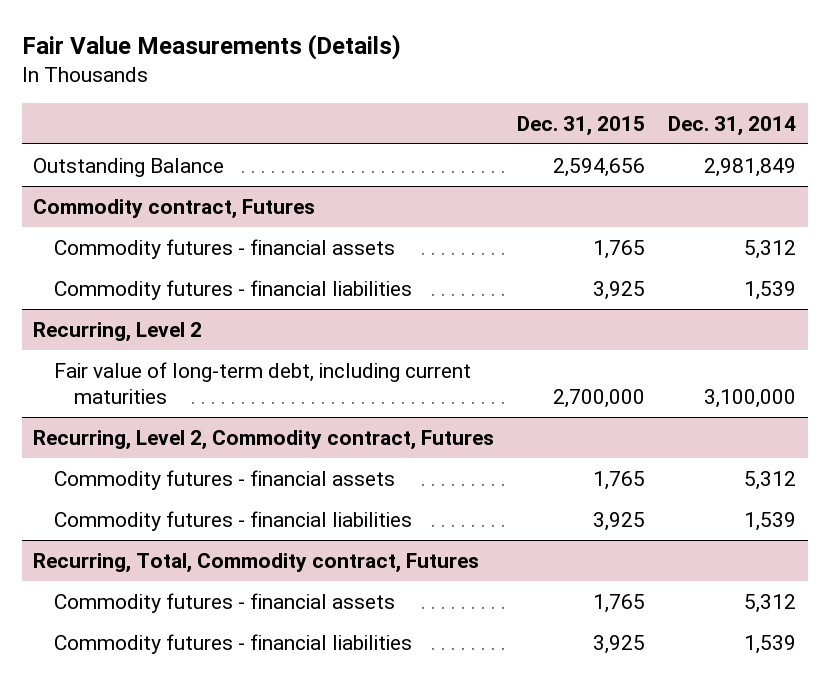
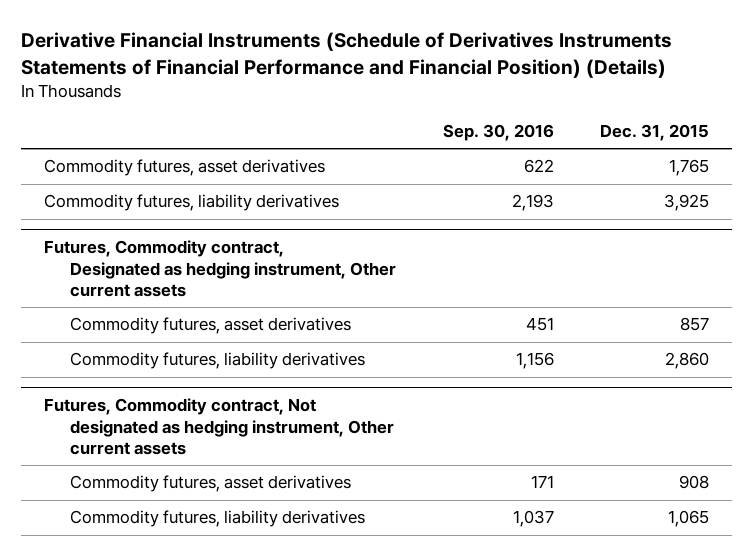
- Fair Value Measurements (Details)
+ Derivative Financial Instruments (Schedule of Derivatives Instruments Statements of Financial Performance and Financial Position) (Details)
- | Dec. 31, 2015 | Dec. 31, 2014
+ | Sep. 30, 2016 | Dec. 31, 2015
- Outstanding Balance | 2,594,656 | 2,981,849
- Commodity contract, Futures
- Commodity futures - financial assets | 1,765 | 5,312
- Commodity futures - financial liabilities | 3,925 | 1,539
- Recurring, Level 2
- Fair value of long-term debt, including current maturities | 2,700,000 | 3,100,000
- Recurring, Level 2, Commodity contract, Futures
- Commodity futures - financial assets | 1,765 | 5,312
- Commodity futures - financial liabilities | 3,925 | 1,539
- Recurring, Total, Commodity contract, Futures
- Commodity futures - financial assets | 1,765 | 5,312
- Commodity futures - financial liabilities | 3,925 | 1,539
+ Commodity futures, asset derivatives | 622 | 1,765
+ Commodity futures, liability derivatives | 2,193 | 3,925
+ Futures, Commodity contract, Designated as hedging instrument, Other current assets
+ Commodity futures, asset derivatives | 451 | 857
+ Commodity futures, liability derivatives | 1,156 | 2,860
+ Futures, Commodity contract, Not designated as hedging instrument, Other current assets
+ Commodity futures, asset derivatives | 171 | 908
+ Commodity futures, liability derivatives | 1,037 | 1,065

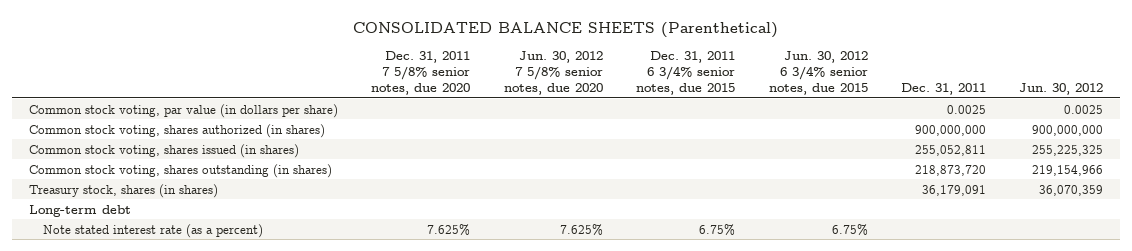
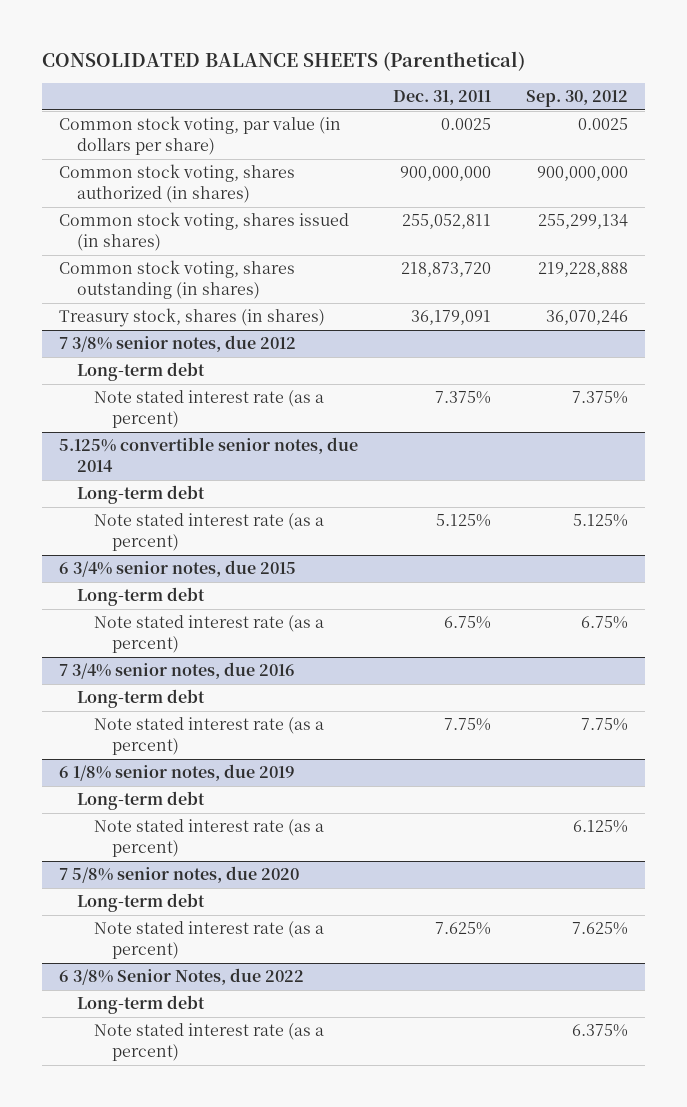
- | Dec. 31, 2011 7 5/8% senior notes, due 2020 | Jun. 30, 2012 7 5/8% senior notes, due 2020 | Dec. 31, 2011 6 3/4% senior notes, due 2015 | Jun. 30, 2012 6 3/4% senior notes, due 2015 | Dec. 31, 2011 | Jun. 30, 2012
+ | Dec. 31, 2011 | Sep. 30, 2012
+ 7 3/8% senior notes, due 2012
+ Note stated interest rate (as a percent) | 7.375% | 7.375%
+ 5.125% convertible senior notes, due 2014
+ Long-term debt
+ Note stated interest rate (as a percent) | 5.125% | 5.125%
+ 6 3/4% senior notes, due 2015
+ Long-term debt
+ Note stated interest rate (as a percent) | 6.75% | 6.75%
+ 7 3/4% senior notes, due 2016
+ Long-term debt
+ Note stated interest rate (as a percent) | 7.75% | 7.75%
+ 6 1/8% senior notes, due 2019
+ Long-term debt
+ 7 5/8% senior notes, due 2020
+ Long-term debt
+ Note stated interest rate (as a percent) | 7.625% | 7.625%
+ 6 3/8% Senior Notes, due 2022
+ Long-term debt
+ Note stated interest rate (as a percent) | | 6.375%

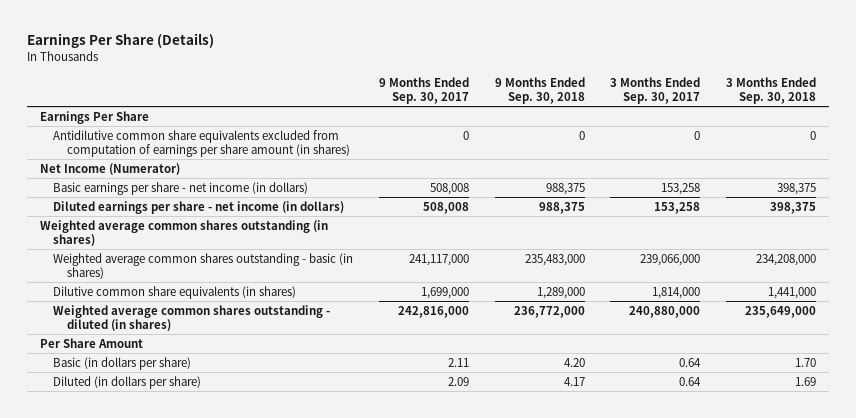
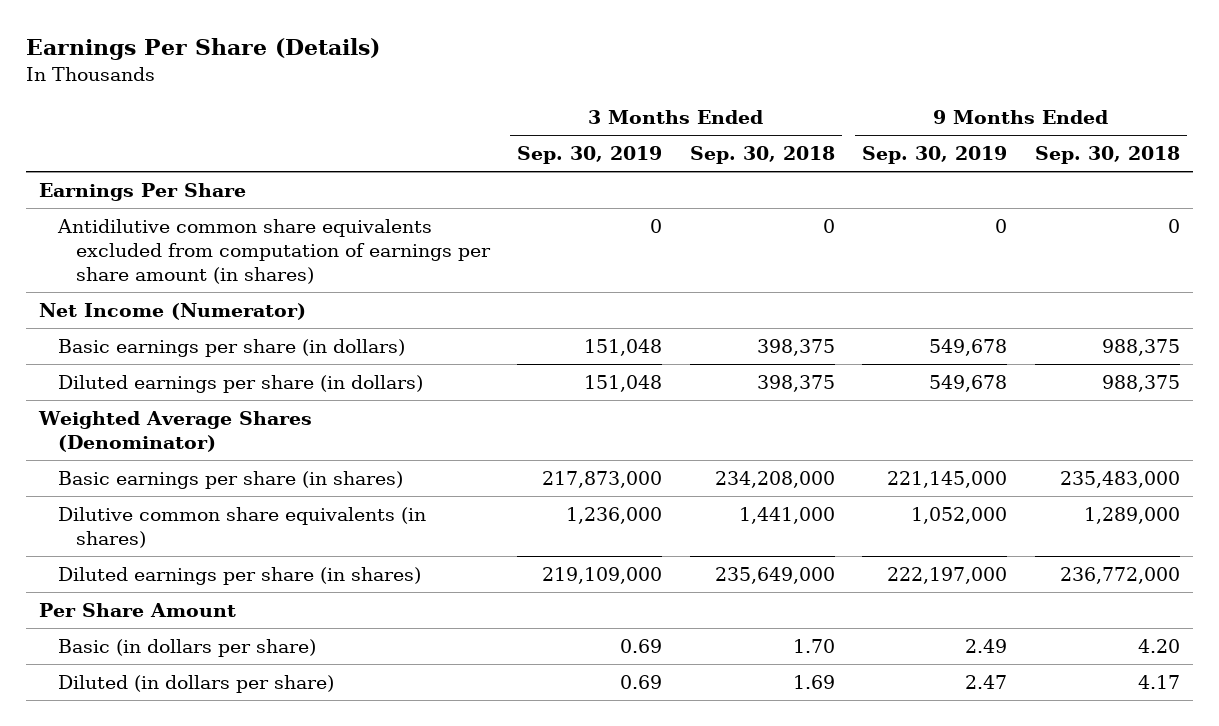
- | 9 Months Ended Sep. 30, 2017 | 9 Months Ended Sep. 30, 2018 | 3 Months Ended Sep. 30, 2017 | 3 Months Ended Sep. 30, 2018
+ | 3 Months Ended Sep. 30, 2019 | 3 Months Ended Sep. 30, 2018 | 9 Months Ended Sep. 30, 2019 | 9 Months Ended Sep. 30, 2018
- Basic earnings per share - net income (in dollars) | 508,008 | 988,375 | 153,258 | 398,375
- Diluted earnings per share - net income (in dollars) | 508,008 | 988,375 | 153,258 | 398,375
- Weighted average common shares outstanding (in shares)
- Weighted average common shares outstanding - basic (in shares) | 241,117,000 | 235,483,000 | 239,066,000 | 234,208,000
+ Basic earnings per share (in dollars) | 151,048 | 398,375 | 549,678 | 988,375
+ Diluted earnings per share (in dollars) | 151,048 | 398,375 | 549,678 | 988,375
+ Weighted Average Shares (Denominator)
+ Basic earnings per share (in shares) | 217,873,000 | 234,208,000 | 221,145,000 | 235,483,000
- Weighted average common shares outstanding - diluted (in shares) | 242,816,000 | 236,772,000 | 240,880,000 | 235,649,000
+ Diluted earnings per share (in shares) | 219,109,000 | 235,649,000 | 222,197,000 | 236,772,000

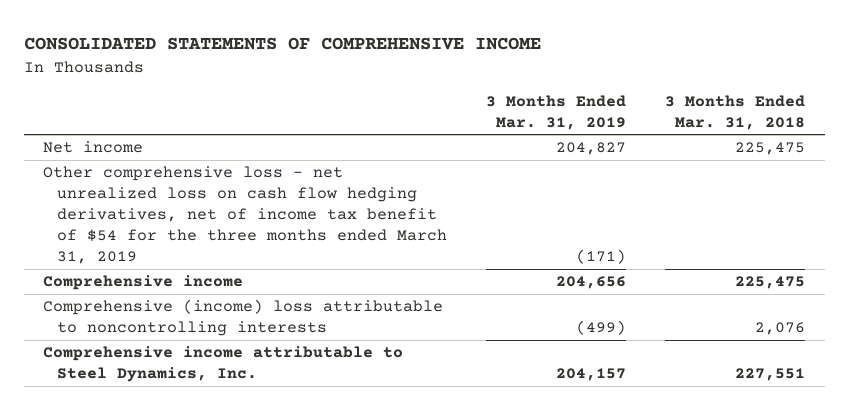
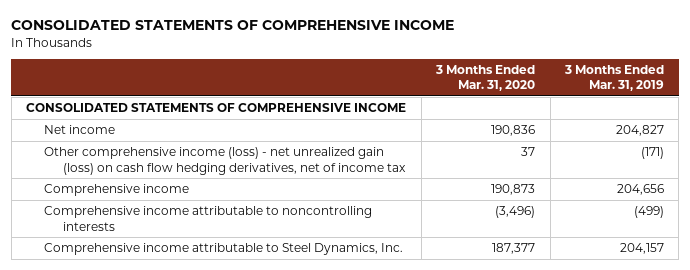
- | 3 Months Ended Mar. 31, 2019 | 3 Months Ended Mar. 31, 2018
+ | 3 Months Ended Mar. 31, 2020 | 3 Months Ended Mar. 31, 2019
+ CONSOLIDATED STATEMENTS OF COMPREHENSIVE INCOME
- Other comprehensive loss - net unrealized loss on cash flow hedging derivatives, net of income tax benefit of $54 for the three months ended March 31, 2019 | (171) |
+ Other comprehensive income (loss) - net unrealized gain (loss) on cash flow hedging derivatives, net of income tax | 37 | (171)
- Comprehensive (income) loss attributable to noncontrolling interests | (499) | 2,076
+ Comprehensive income attributable to noncontrolling interests | (3,496) | (499)

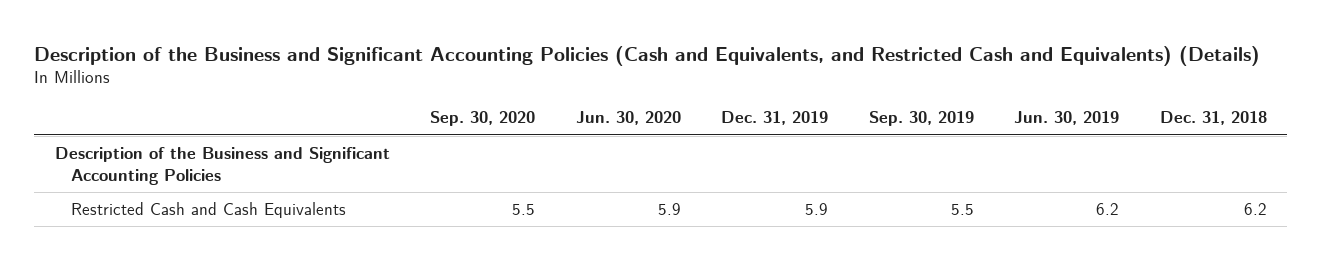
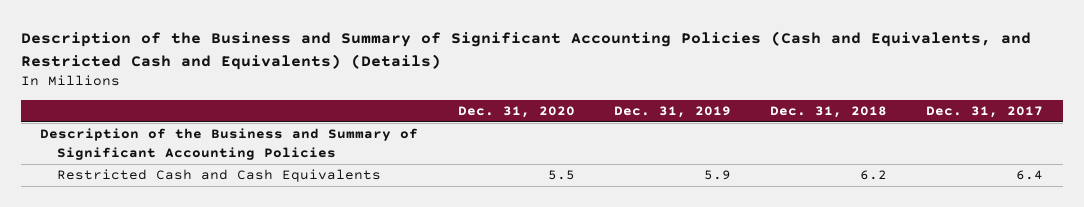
- Description of the Business and Significant Accounting Policies (Cash and Equivalents, and Restricted Cash and Equivalents) (Details)
+ Description of the Business and Summary of Significant Accounting Policies (Cash and Equivalents, and Restricted Cash and Equivalents) (Details)
- | Sep. 30, 2020 | Jun. 30, 2020 | Dec. 31, 2019 | Sep. 30, 2019 | Jun. 30, 2019 | Dec. 31, 2018
+ | Dec. 31, 2020 | Dec. 31, 2019 | Dec. 31, 2018 | Dec. 31, 2017
- Description of the Business and Significant Accounting Policies
+ Description of the Business and Summary of Significant Accounting Policies

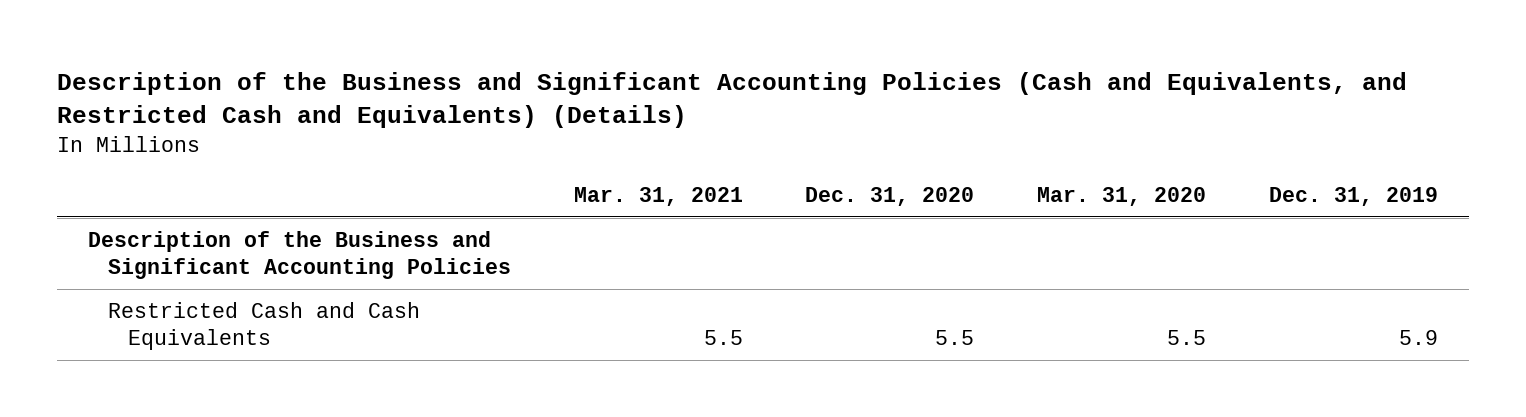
- Description of the Business and Summary of Significant Accounting Policies (Cash and Equivalents, and Restricted Cash and Equivalents) (Details)
+ Description of the Business and Significant Accounting Policies (Cash and Equivalents, and Restricted Cash and Equivalents) (Details)
- | Dec. 31, 2020 | Dec. 31, 2019 | Dec. 31, 2018 | Dec. 31, 2017
+ | Mar. 31, 2021 | Dec. 31, 2020 | Mar. 31, 2020 | Dec. 31, 2019
- Description of the Business and Summary of Significant Accounting Policies
+ Description of the Business and Significant Accounting Policies

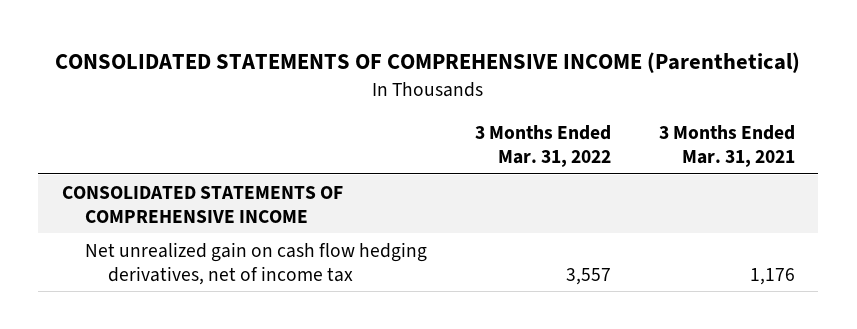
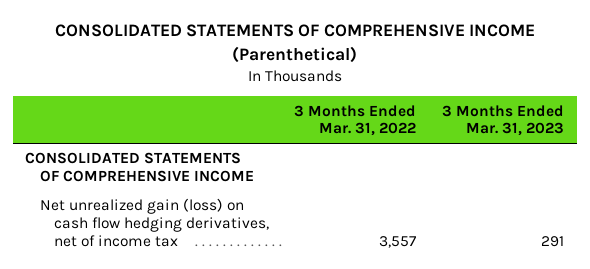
- | 3 Months Ended Mar. 31, 2022 | 3 Months Ended Mar. 31, 2021
+ | 3 Months Ended Mar. 31, 2022 | 3 Months Ended Mar. 31, 2023
- Net unrealized gain on cash flow hedging derivatives, net of income tax | 3,557 | 1,176
+ Net unrealized gain (loss) on cash flow hedging derivatives, net of income tax | 3,557 | 291

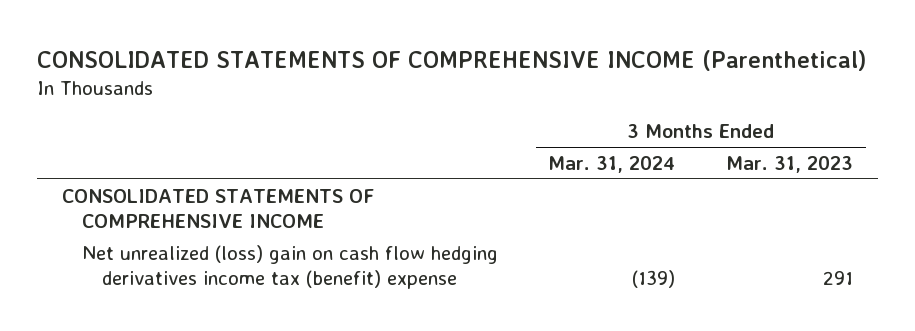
- | 3 Months Ended Mar. 31, 2022 | 3 Months Ended Mar. 31, 2023
+ | 3 Months Ended Mar. 31, 2024 | 3 Months Ended Mar. 31, 2023
- Net unrealized gain (loss) on cash flow hedging derivatives, net of income tax | 3,557 | 291
+ Net unrealized (loss) gain on cash flow hedging derivatives income tax (benefit) expense | (139) | 291

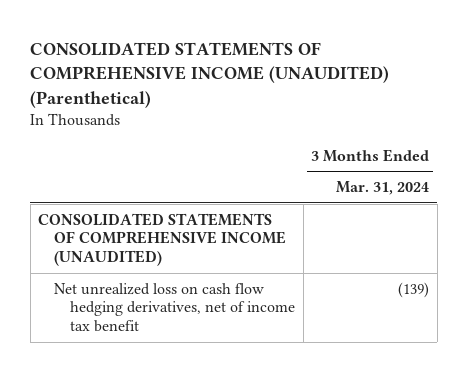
- CONSOLIDATED STATEMENTS OF COMPREHENSIVE INCOME (Parenthetical)
+ CONSOLIDATED STATEMENTS OF COMPREHENSIVE INCOME (UNAUDITED) (Parenthetical)
- | 3 Months Ended Mar. 31, 2024 | 3 Months Ended Mar. 31, 2023
+ | 3 Months Ended Mar. 31, 2024
- CONSOLIDATED STATEMENTS OF COMPREHENSIVE INCOME
- Net unrealized (loss) gain on cash flow hedging derivatives income tax (benefit) expense | (139) | 291
+ CONSOLIDATED STATEMENTS OF COMPREHENSIVE INCOME (UNAUDITED)
+ Net unrealized loss on cash flow hedging derivatives, net of income tax benefit | (139)

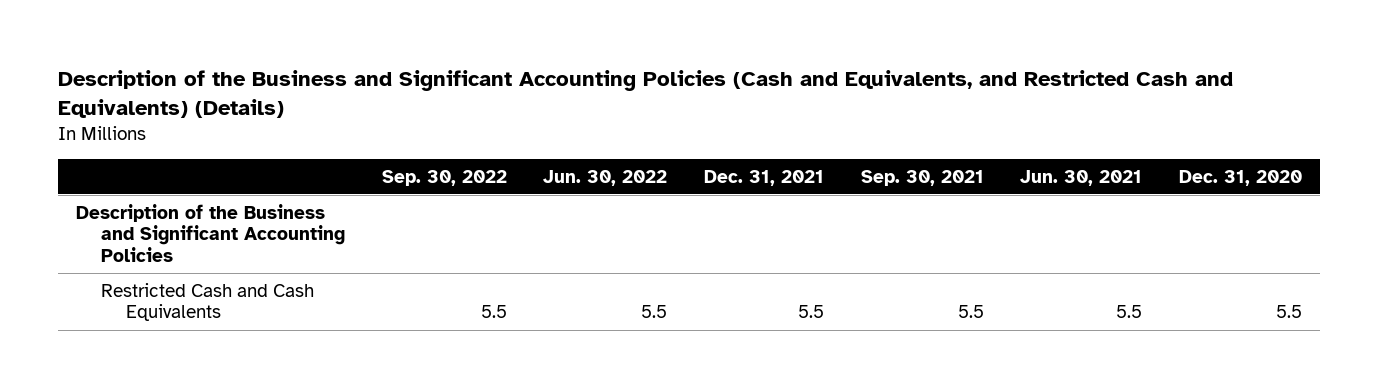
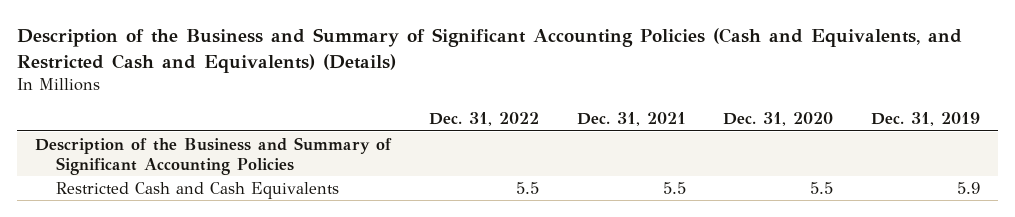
- Description of the Business and Significant Accounting Policies (Cash and Equivalents, and Restricted Cash and Equivalents) (Details)
+ Description of the Business and Summary of Significant Accounting Policies (Cash and Equivalents, and Restricted Cash and Equivalents) (Details)
- | Sep. 30, 2022 | Jun. 30, 2022 | Dec. 31, 2021 | Sep. 30, 2021 | Jun. 30, 2021 | Dec. 31, 2020
+ | Dec. 31, 2022 | Dec. 31, 2021 | Dec. 31, 2020 | Dec. 31, 2019
- Description of the Business and Significant Accounting Policies
+ Description of the Business and Summary of Significant Accounting Policies

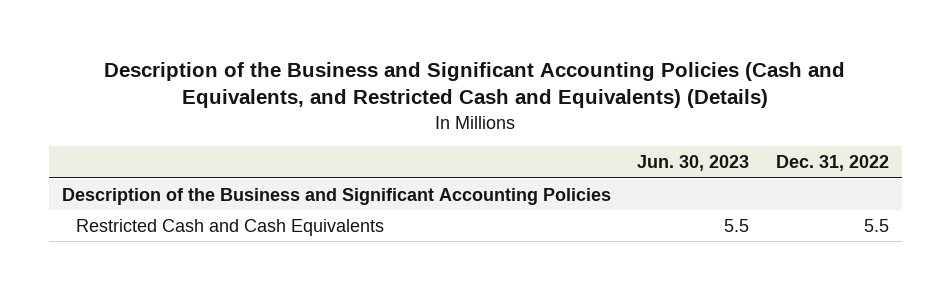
- Description of the Business and Summary of Significant Accounting Policies (Cash and Equivalents, and Restricted Cash and Equivalents) (Details)
+ Description of the Business and Significant Accounting Policies (Cash and Equivalents, and Restricted Cash and Equivalents) (Details)
- | Dec. 31, 2022 | Dec. 31, 2021 | Dec. 31, 2020 | Dec. 31, 2019
+ | Jun. 30, 2023 | Dec. 31, 2022
- Description of the Business and Summary of Significant Accounting Policies
+ Description of the Business and Significant Accounting Policies

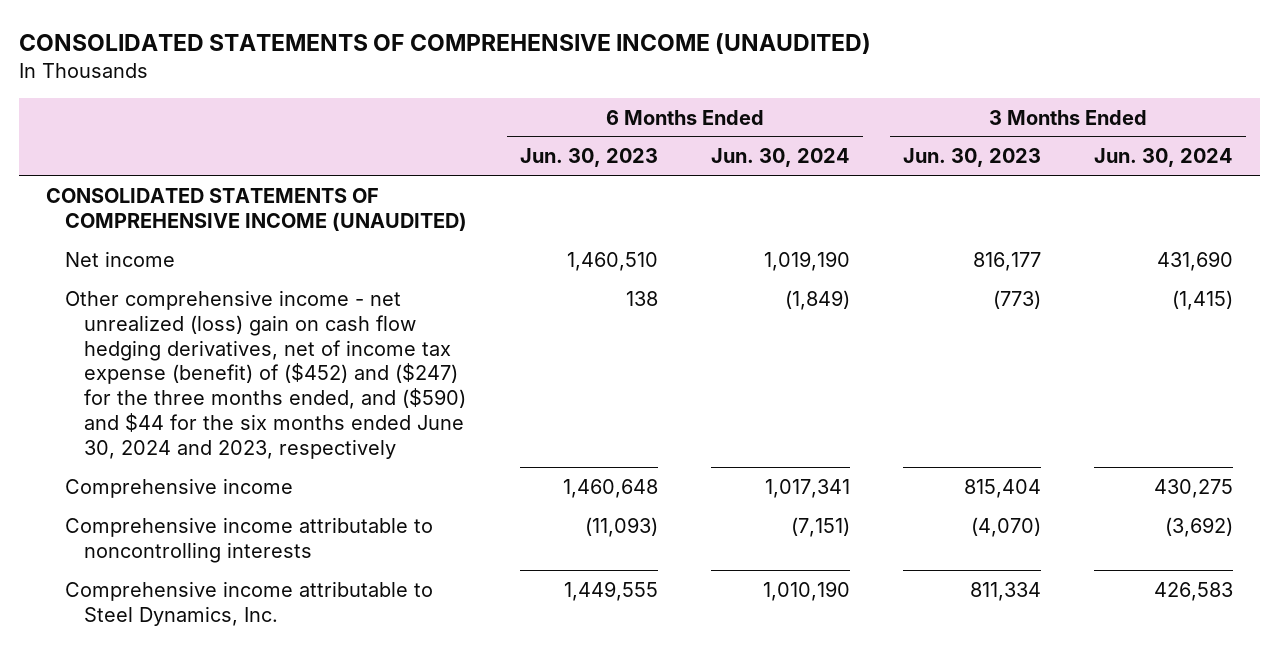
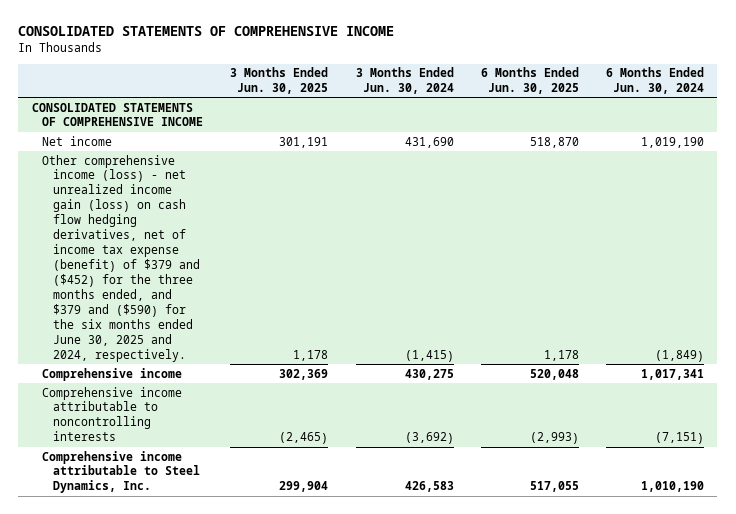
- CONSOLIDATED STATEMENTS OF COMPREHENSIVE INCOME (UNAUDITED)
+ CONSOLIDATED STATEMENTS OF COMPREHENSIVE INCOME
- | 6 Months Ended Jun. 30, 2023 | 6 Months Ended Jun. 30, 2024 | 3 Months Ended Jun. 30, 2023 | 3 Months Ended Jun. 30, 2024
+ | 3 Months Ended Jun. 30, 2025 | 3 Months Ended Jun. 30, 2024 | 6 Months Ended Jun. 30, 2025 | 6 Months Ended Jun. 30, 2024
- CONSOLIDATED STATEMENTS OF COMPREHENSIVE INCOME (UNAUDITED)
+ CONSOLIDATED STATEMENTS OF COMPREHENSIVE INCOME
- Other comprehensive income - net unrealized (loss) gain on cash flow hedging derivatives, net of income tax expense (benefit) of ($452) and ($247) for the three months ended, and ($590) and $44 for the six months ended June 30, 2024 and 2023, respectively | 138 | (1,849) | (773) | (1,415)
+ Other comprehensive income (loss) - net unrealized income gain (loss) on cash flow hedging derivatives, net of income tax expense (benefit) of $379 and ($452) for the three months ended, and $379 and ($590) for the six months ended June 30, 2025 and 2024, respectively. | 1,178 | (1,415) | 1,178 | (1,849)

